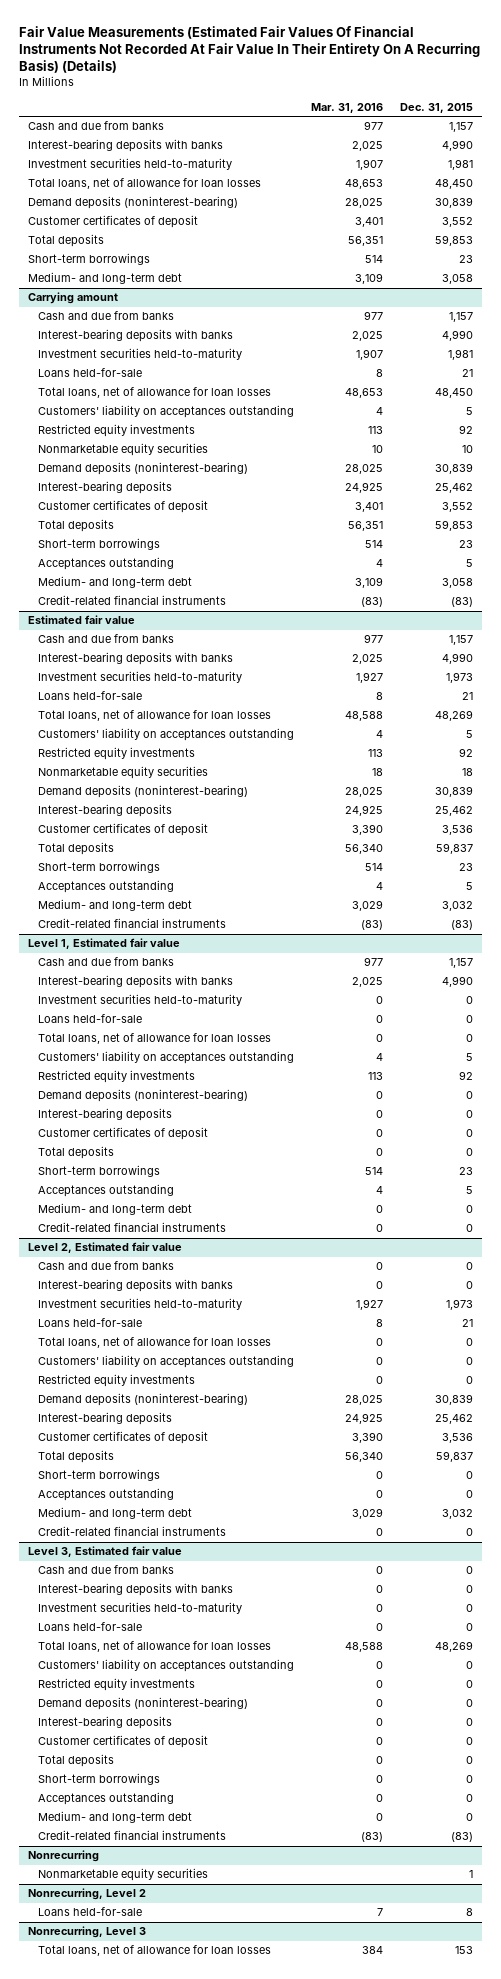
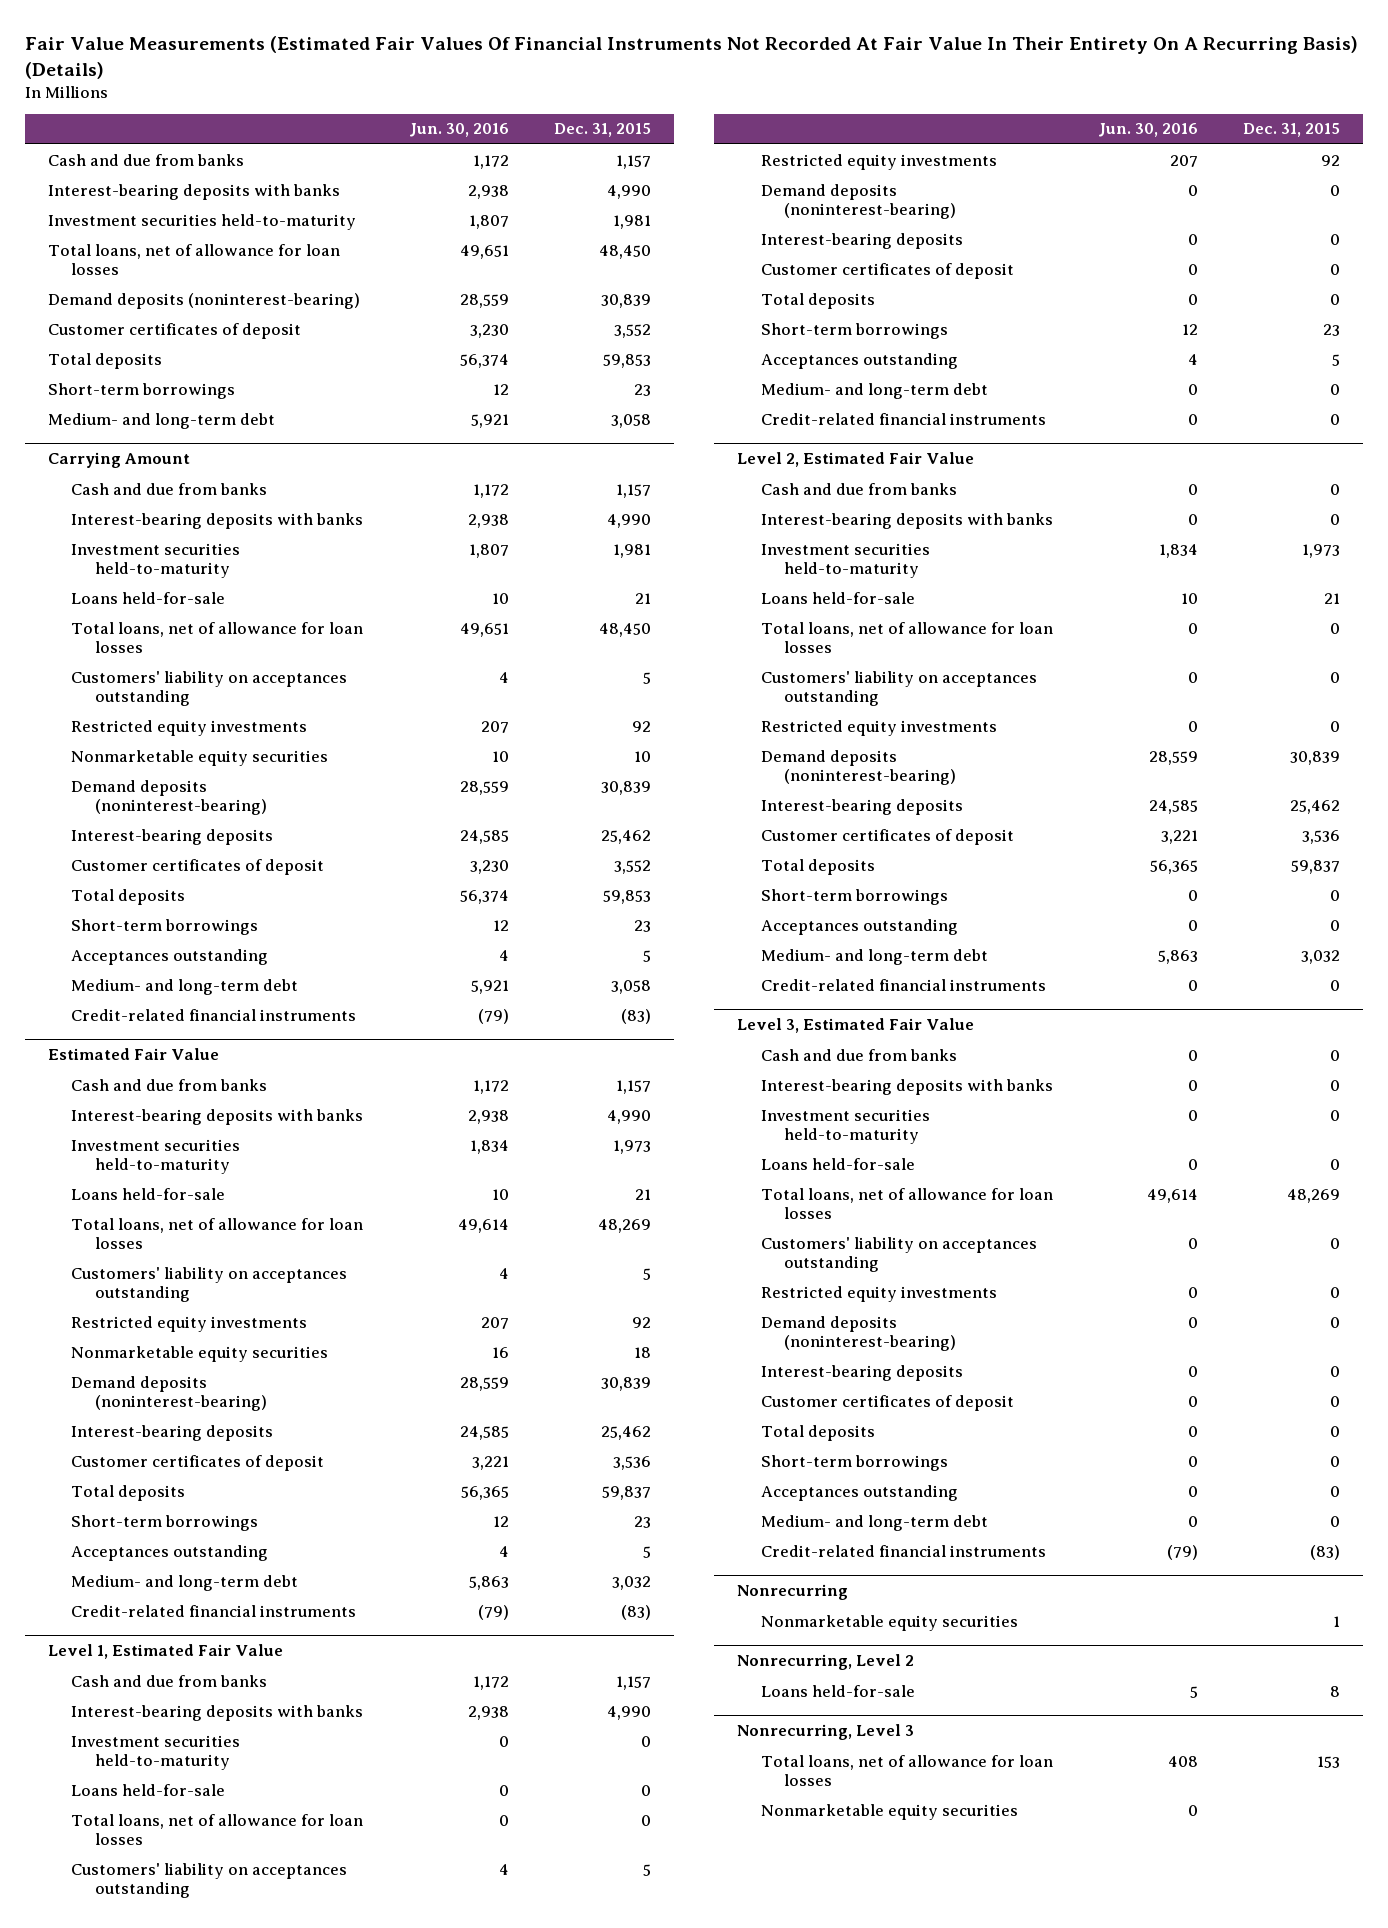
- | Mar. 31, 2016 | Dec. 31, 2015
+ | Jun. 30, 2016 | Dec. 31, 2015
- Carrying amount
+ Carrying Amount
- Estimated fair value
+ Estimated Fair Value
- Level 1, Estimated fair value
+ Level 1, Estimated Fair Value
- Level 2, Estimated fair value
+ Level 2, Estimated Fair Value
- Level 3, Estimated fair value
+ Level 3, Estimated Fair Value
@ Nonrecurring, Level 3
+ Nonmarketable equity securities | 0 |

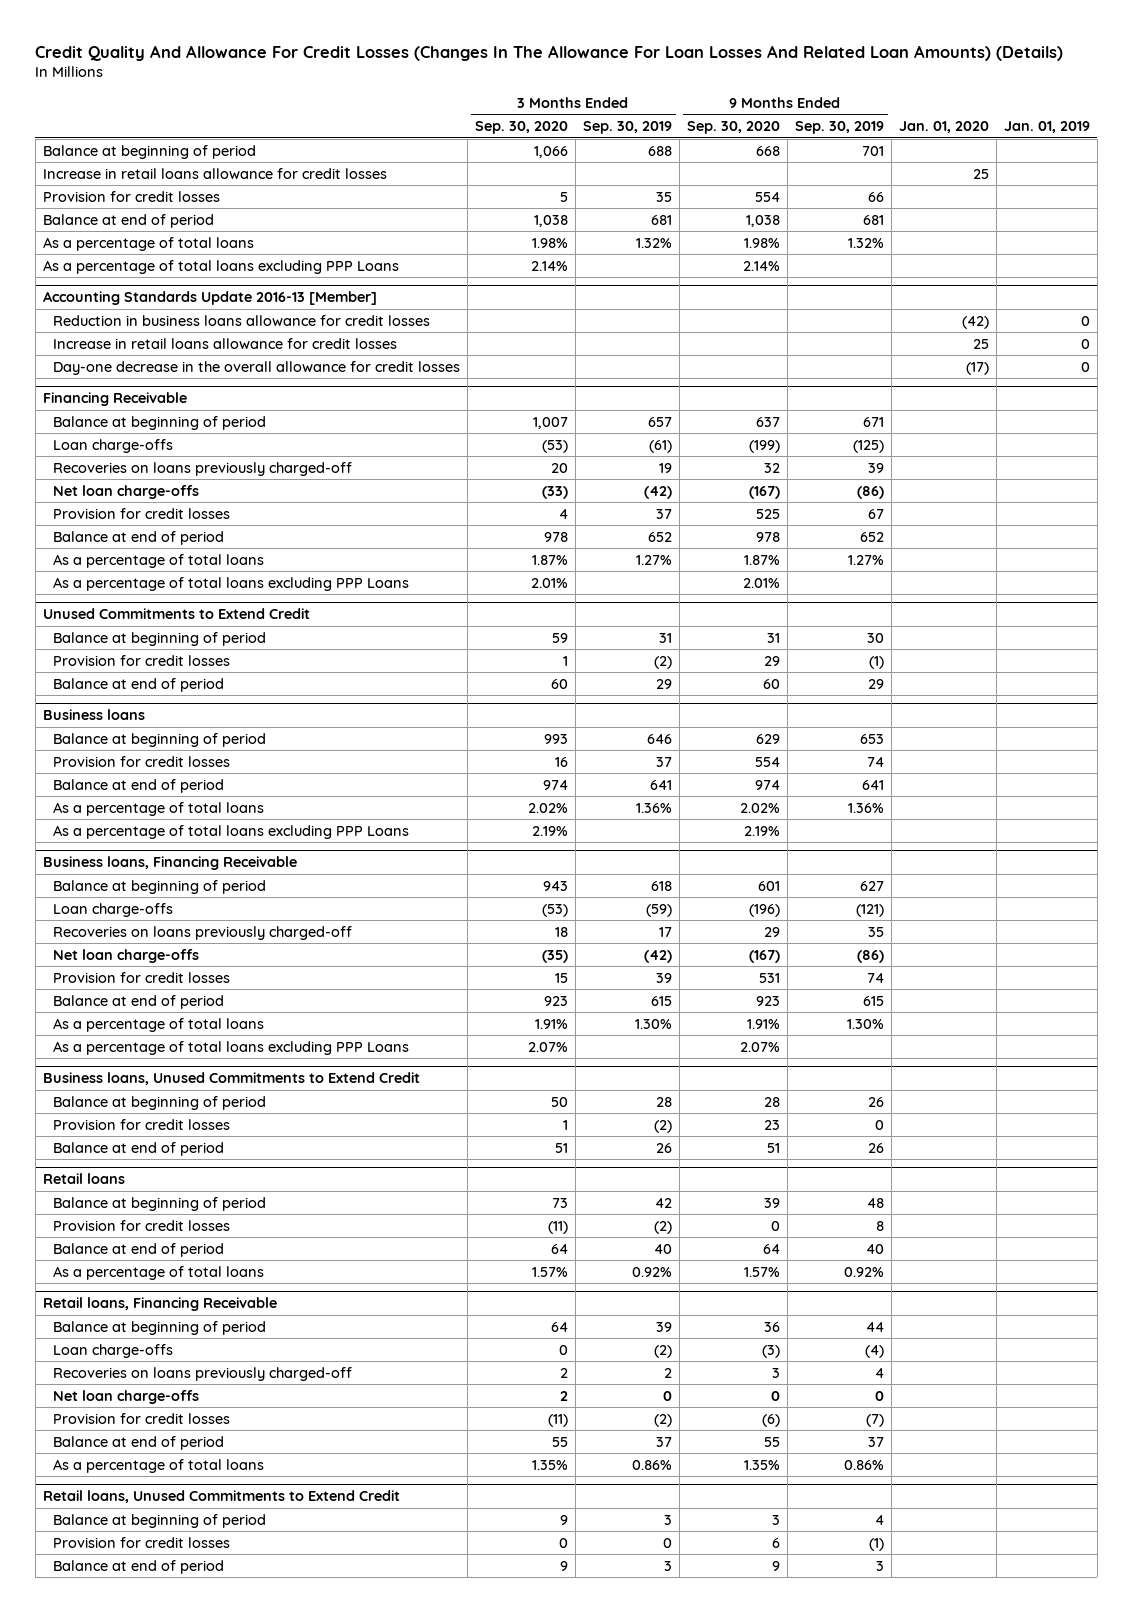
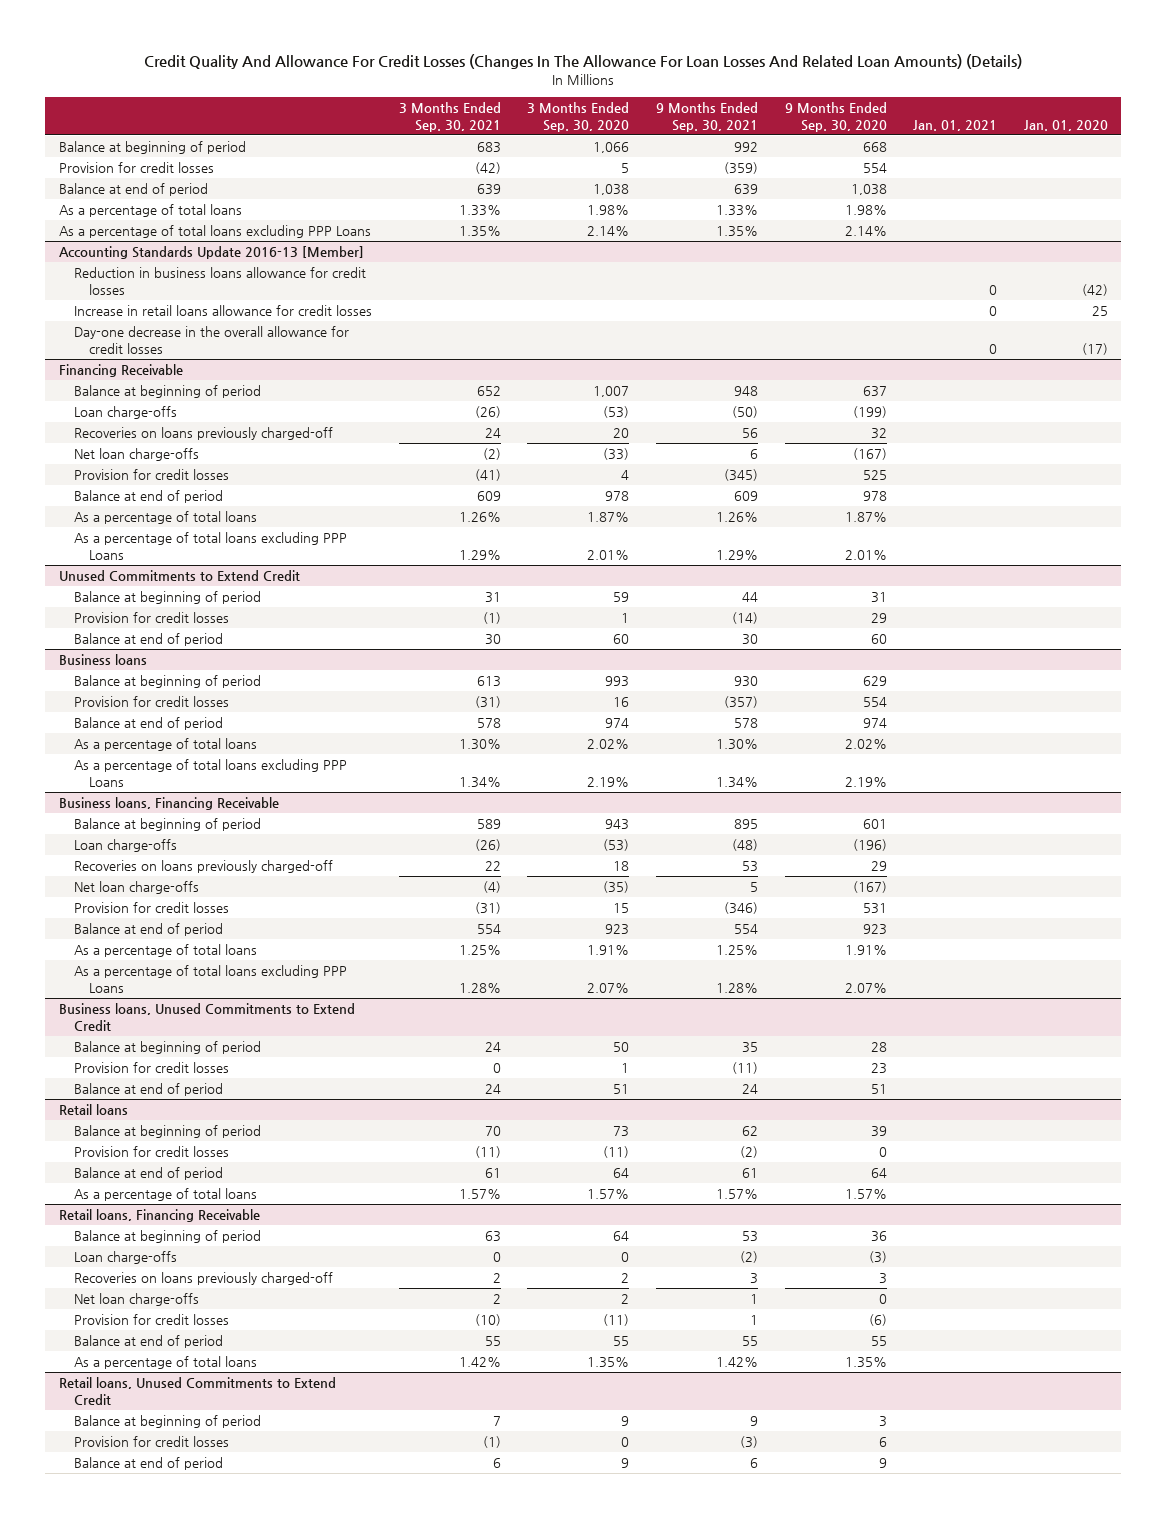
- | 3 Months Ended Sep. 30, 2020 | 3 Months Ended Sep. 30, 2019 | 9 Months Ended Sep. 30, 2020 | 9 Months Ended Sep. 30, 2019 | Jan. 01, 2020 | Jan. 01, 2019
+ | 3 Months Ended Sep. 30, 2021 | 3 Months Ended Sep. 30, 2020 | 9 Months Ended Sep. 30, 2021 | 9 Months Ended Sep. 30, 2020 | Jan. 01, 2021 | Jan. 01, 2020
- Increase in retail loans allowance for credit losses | | | | | 25 |

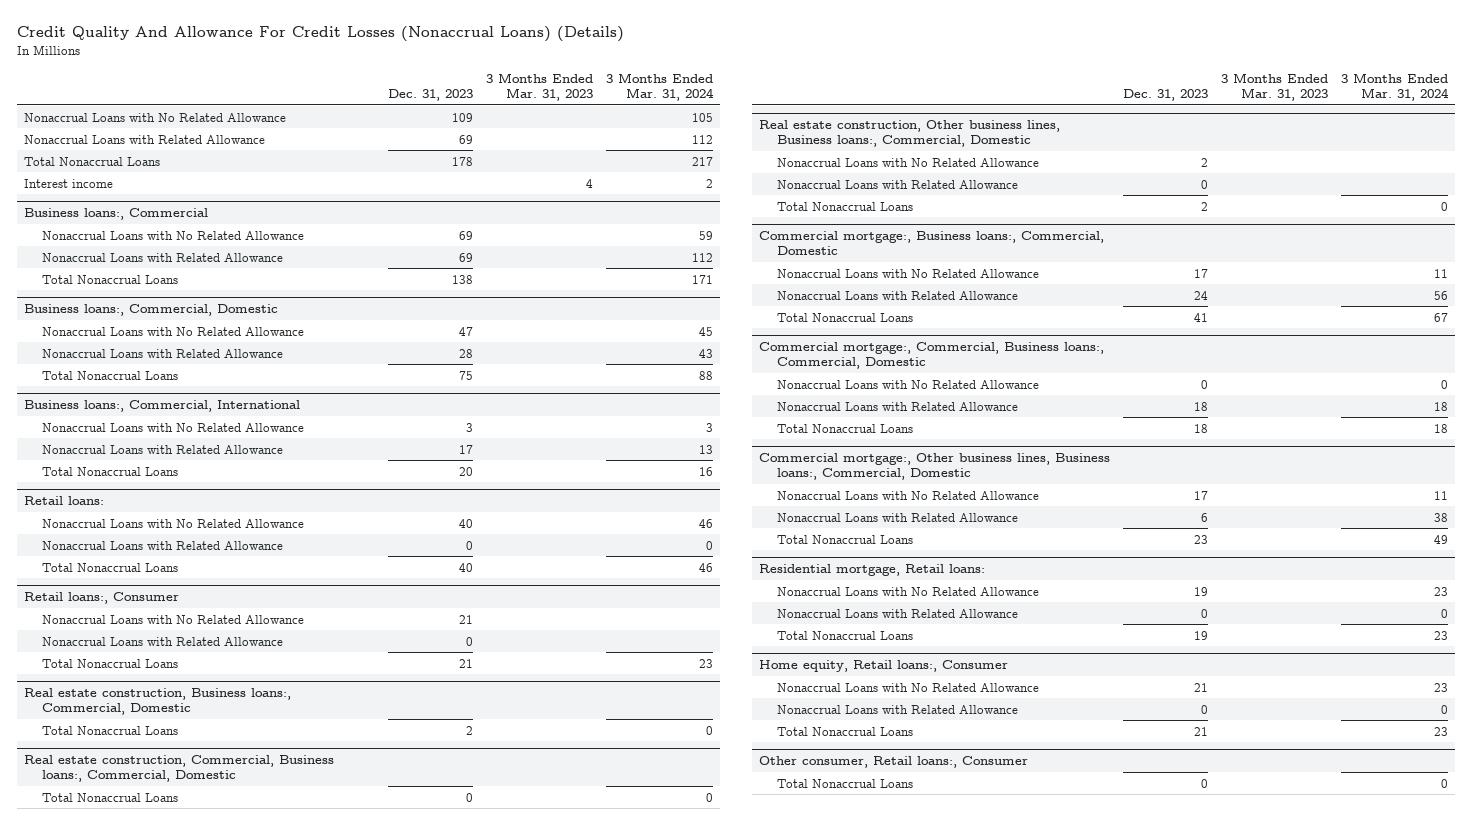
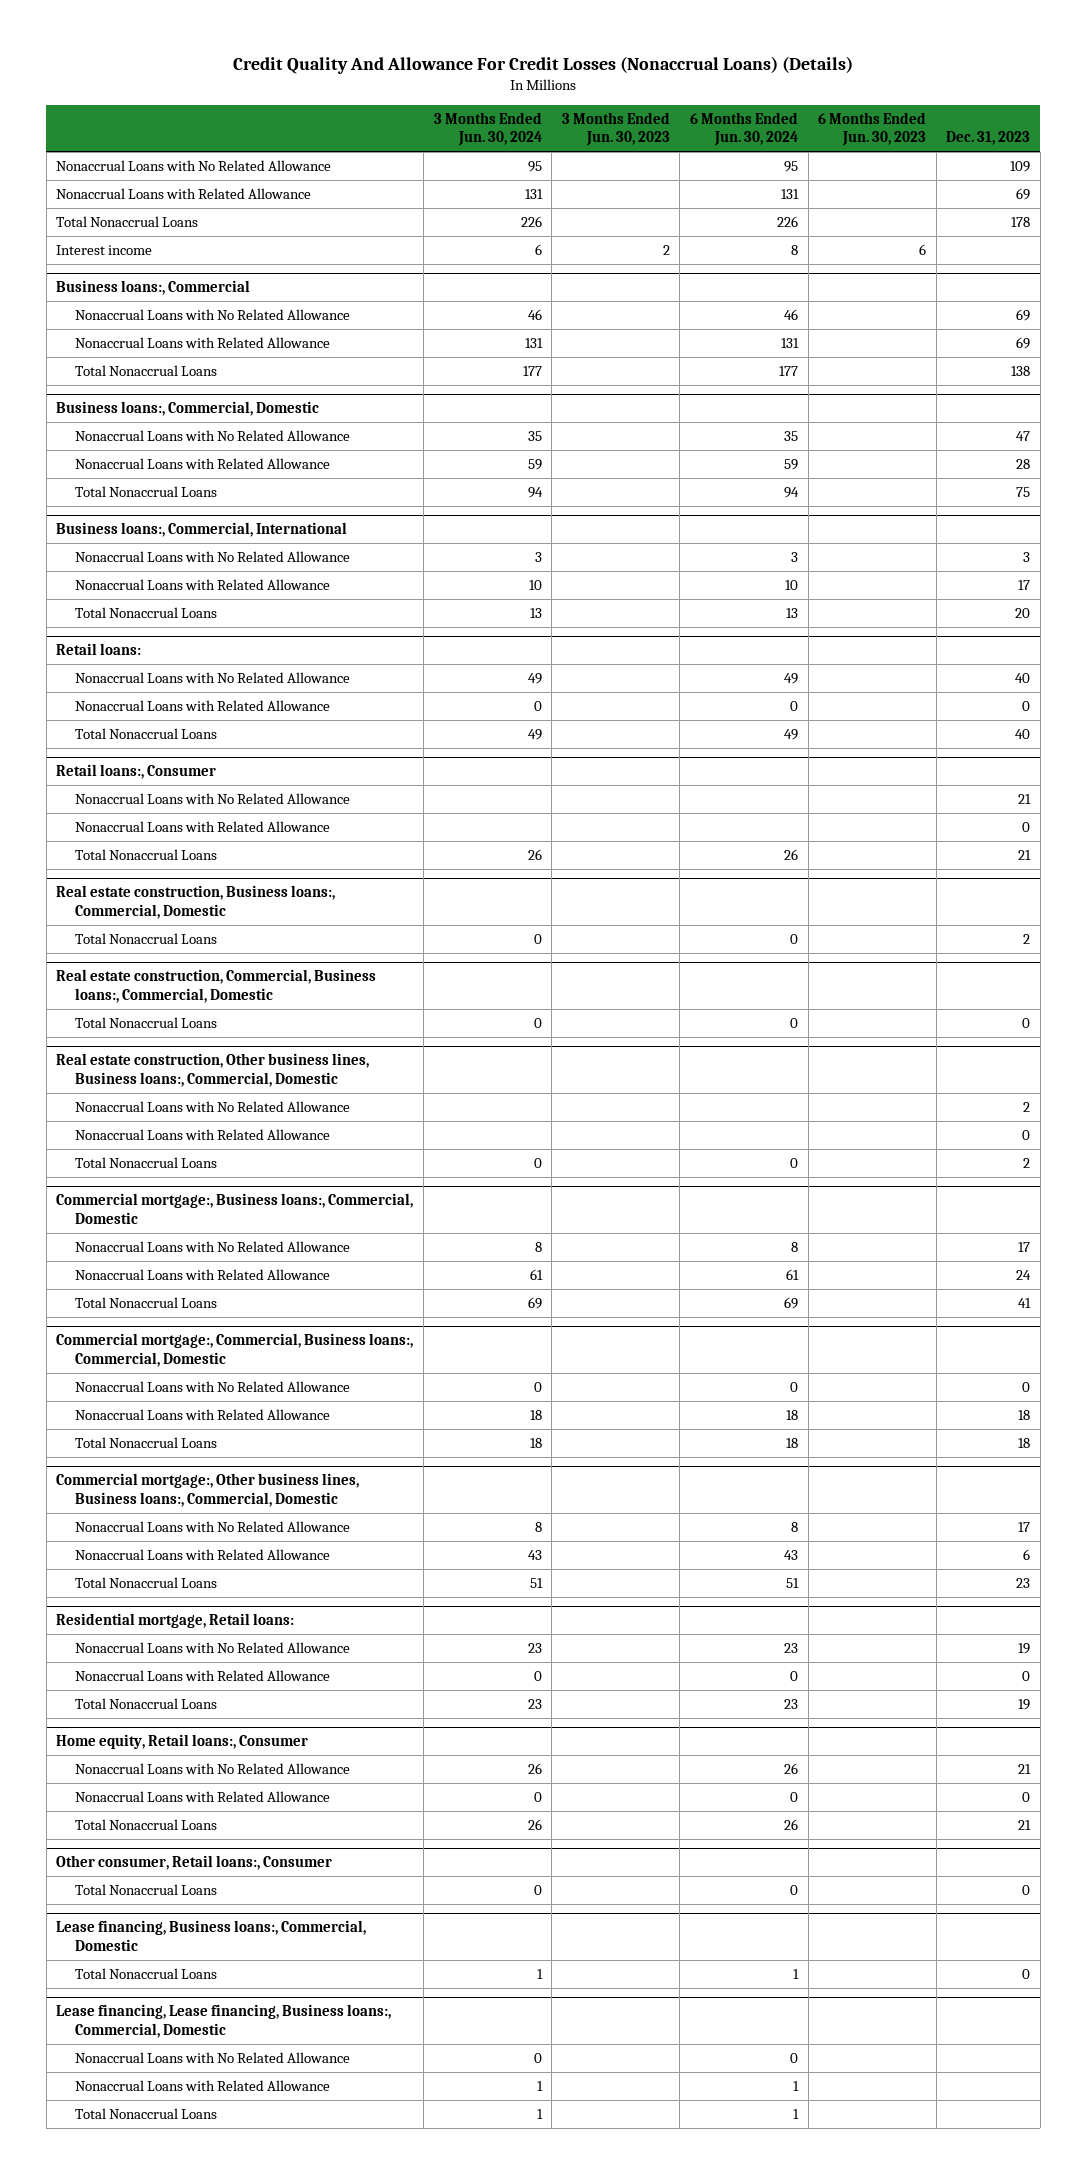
- | Dec. 31, 2023 | 3 Months Ended Mar. 31, 2023 | 3 Months Ended Mar. 31, 2024
+ | 3 Months Ended Jun. 30, 2024 | 3 Months Ended Jun. 30, 2023 | 6 Months Ended Jun. 30, 2024 | 6 Months Ended Jun. 30, 2023 | Dec. 31, 2023
+ Lease financing, Business loans:, Commercial, Domestic
+ Total Nonaccrual Loans | 1 | | 1 | | 0
+ Lease financing, Lease financing, Business loans:, Commercial, Domestic
+ Nonaccrual Loans with No Related Allowance | 0 | | 0 | |
+ Nonaccrual Loans with Related Allowance | 1 | | 1 | |
+ Total Nonaccrual Loans | 1 | | 1 | |

